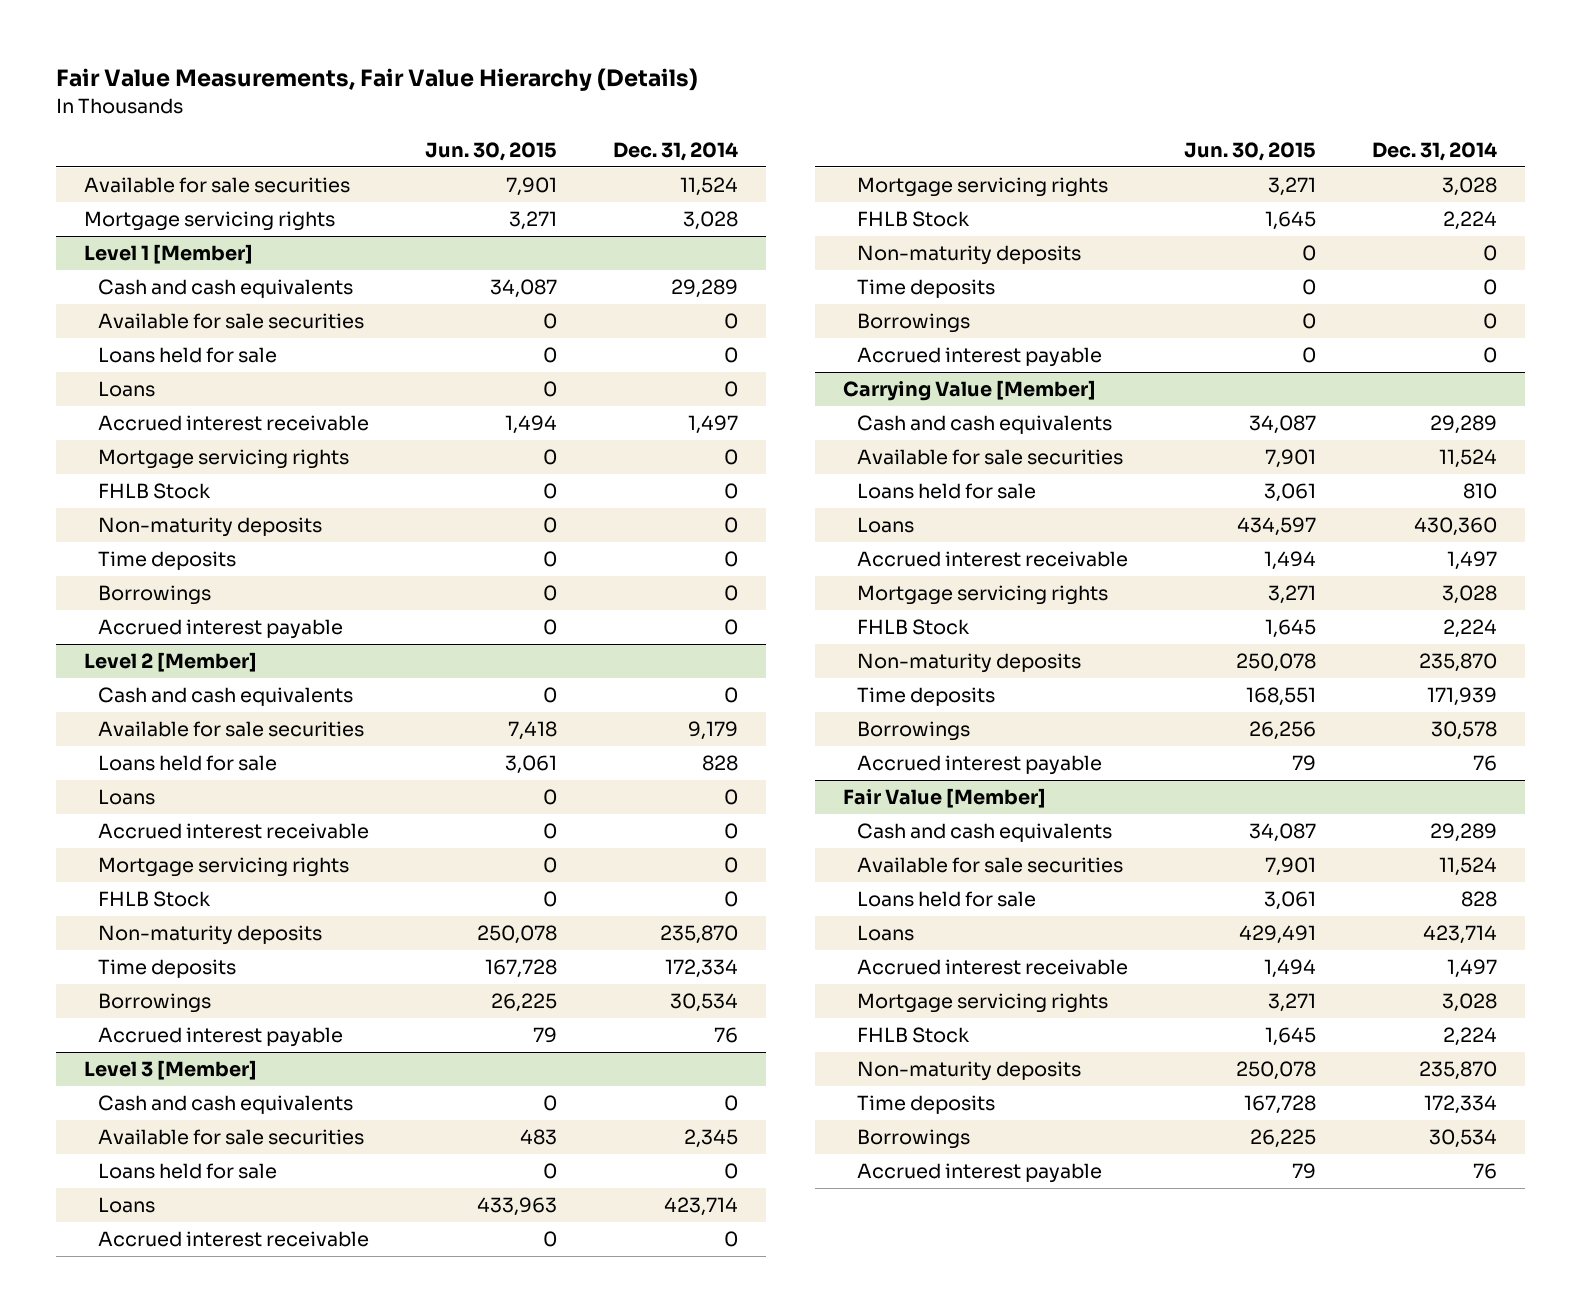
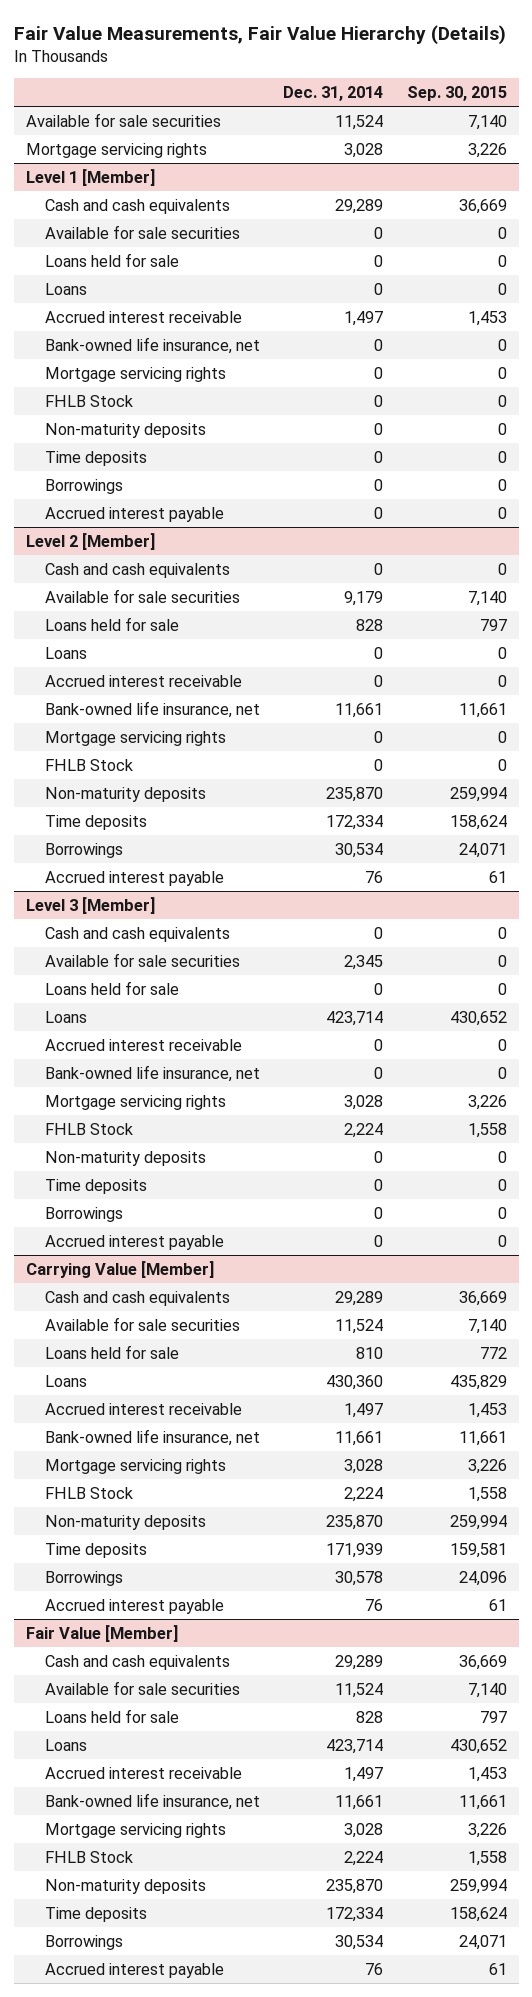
- | Jun. 30, 2015 | Dec. 31, 2014
+ | Dec. 31, 2014 | Sep. 30, 2015
@ Level 1 [Member]
+ Bank-owned life insurance, net | 0 | 0
@ Level 2 [Member]
+ Bank-owned life insurance, net | 11,661 | 11,661
@ Level 3 [Member]
+ Bank-owned life insurance, net | 0 | 0
@ Carrying Value [Member]
+ Bank-owned life insurance, net | 11,661 | 11,661
@ Fair Value [Member]
+ Bank-owned life insurance, net | 11,661 | 11,661

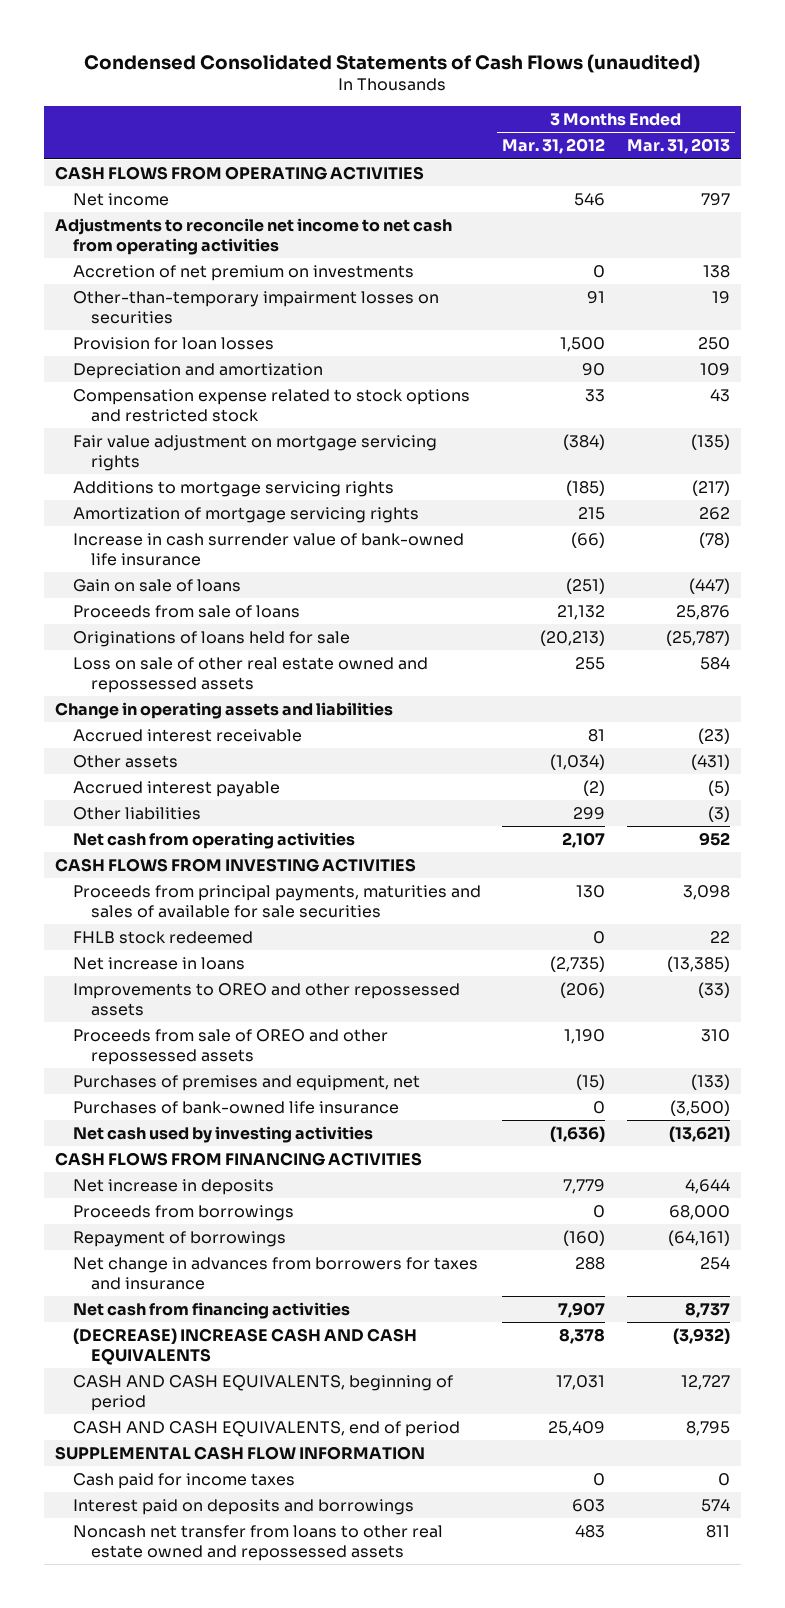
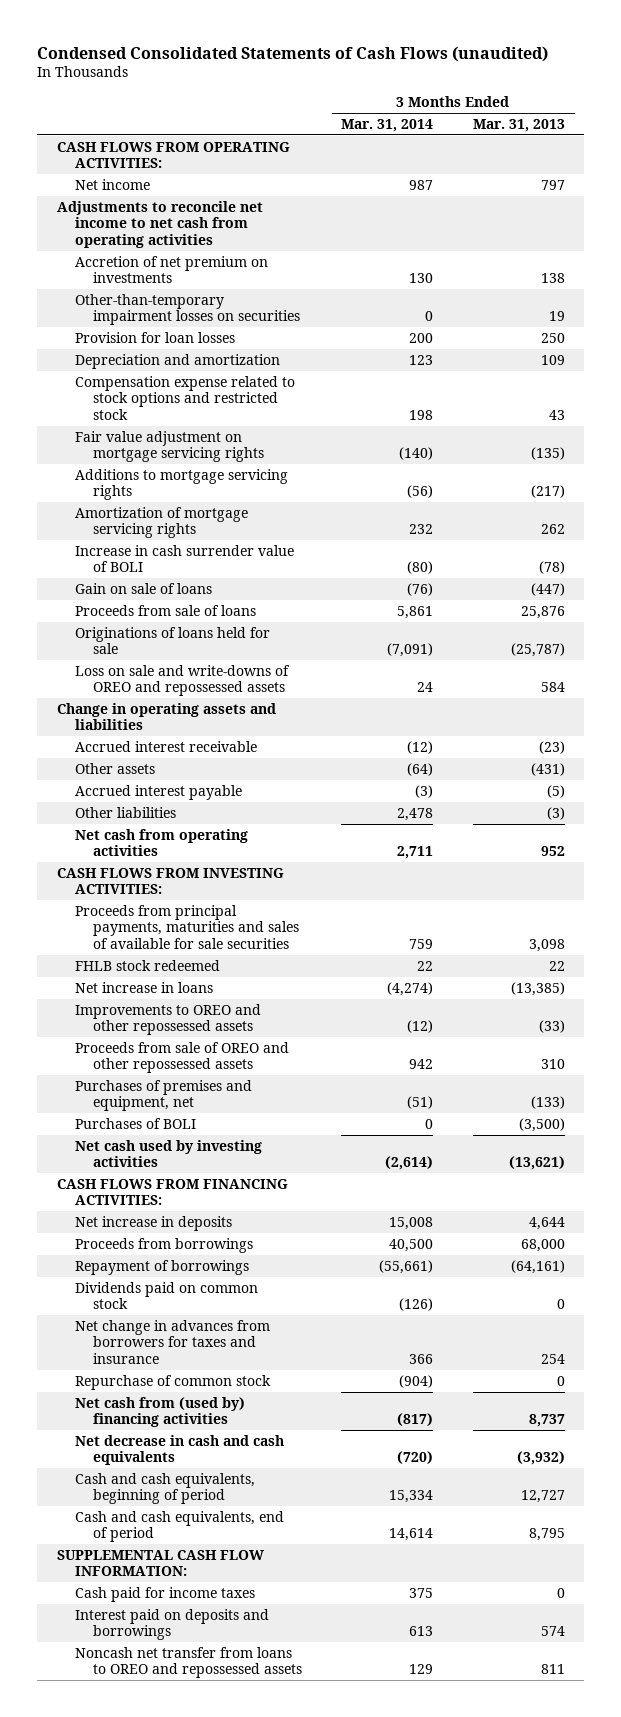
- | 3 Months Ended Mar. 31, 2012 | 3 Months Ended Mar. 31, 2013
+ | 3 Months Ended Mar. 31, 2014 | 3 Months Ended Mar. 31, 2013
- CASH FLOWS FROM OPERATING ACTIVITIES
+ CASH FLOWS FROM OPERATING ACTIVITIES:
- Increase in cash surrender value of bank-owned life insurance | (66) | (78)
+ Increase in cash surrender value of BOLI | (80) | (78)
- Loss on sale of other real estate owned and repossessed assets | 255 | 584
+ Loss on sale and write-downs of OREO and repossessed assets | 24 | 584
- CASH FLOWS FROM INVESTING ACTIVITIES
+ CASH FLOWS FROM INVESTING ACTIVITIES:
- Purchases of bank-owned life insurance | 0 | (3,500)
+ Purchases of BOLI | 0 | (3,500)
- CASH FLOWS FROM FINANCING ACTIVITIES
+ CASH FLOWS FROM FINANCING ACTIVITIES:
+ Dividends paid on common stock | (126) | 0
- Net cash from financing activities | 7,907 | 8,737
- (DECREASE) INCREASE CASH AND CASH EQUIVALENTS | 8,378 | (3,932)
- CASH AND CASH EQUIVALENTS, beginning of period | 17,031 | 12,727
- CASH AND CASH EQUIVALENTS, end of period | 25,409 | 8,795
- SUPPLEMENTAL CASH FLOW INFORMATION
+ Repurchase of common stock | (904) | 0
+ Net cash from (used by) financing activities | (817) | 8,737
+ Net decrease in cash and cash equivalents | (720) | (3,932)
+ Cash and cash equivalents, beginning of period | 15,334 | 12,727
+ Cash and cash equivalents, end of period | 14,614 | 8,795
+ SUPPLEMENTAL CASH FLOW INFORMATION:
- Noncash net transfer from loans to other real estate owned and repossessed assets | 483 | 811
+ Noncash net transfer from loans to OREO and repossessed assets | 129 | 811

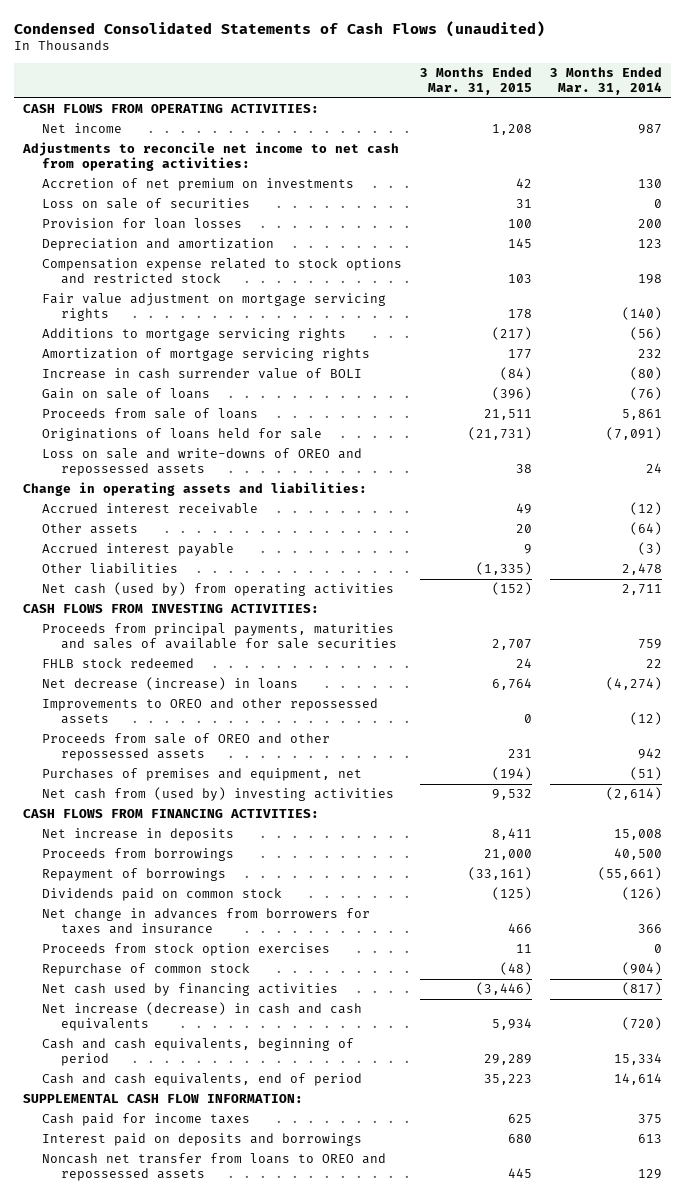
- | 3 Months Ended Mar. 31, 2014 | 3 Months Ended Mar. 31, 2013
+ | 3 Months Ended Mar. 31, 2015 | 3 Months Ended Mar. 31, 2014
- Adjustments to reconcile net income to net cash from operating activities
+ Adjustments to reconcile net income to net cash from operating activities:
- Other-than-temporary impairment losses on securities | 0 | 19
+ Loss on sale of securities | 31 | 0
- Change in operating assets and liabilities
+ Change in operating assets and liabilities:
- Net cash from operating activities | 2,711 | 952
+ Net cash (used by) from operating activities | (152) | 2,711
- Net increase in loans | (4,274) | (13,385)
+ Net decrease (increase) in loans | 6,764 | (4,274)
- Purchases of BOLI | 0 | (3,500)
- Net cash used by investing activities | (2,614) | (13,621)
+ Net cash from (used by) investing activities | 9,532 | (2,614)
+ Proceeds from stock option exercises | 11 | 0
- Net cash from (used by) financing activities | (817) | 8,737
- Net decrease in cash and cash equivalents | (720) | (3,932)
+ Net cash used by financing activities | (3,446) | (817)
+ Net increase (decrease) in cash and cash equivalents | 5,934 | (720)

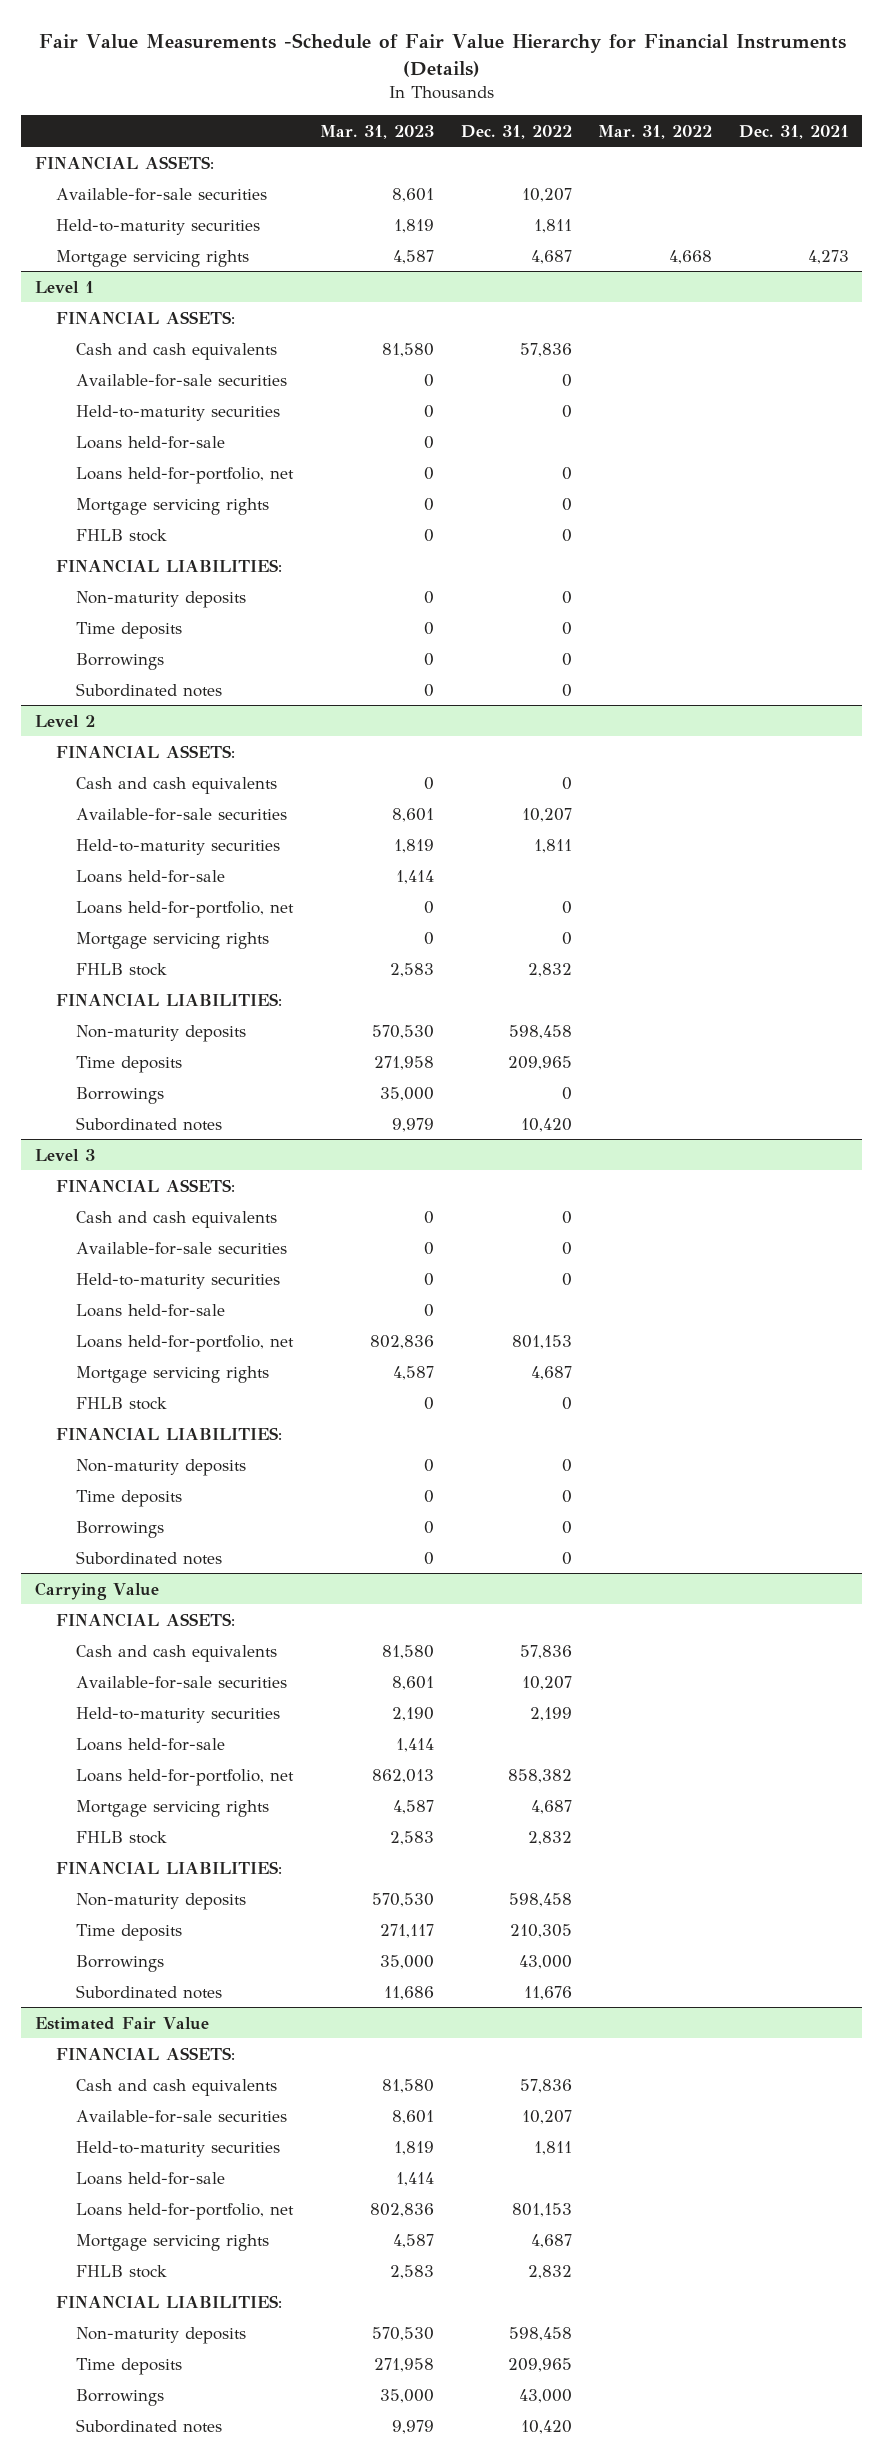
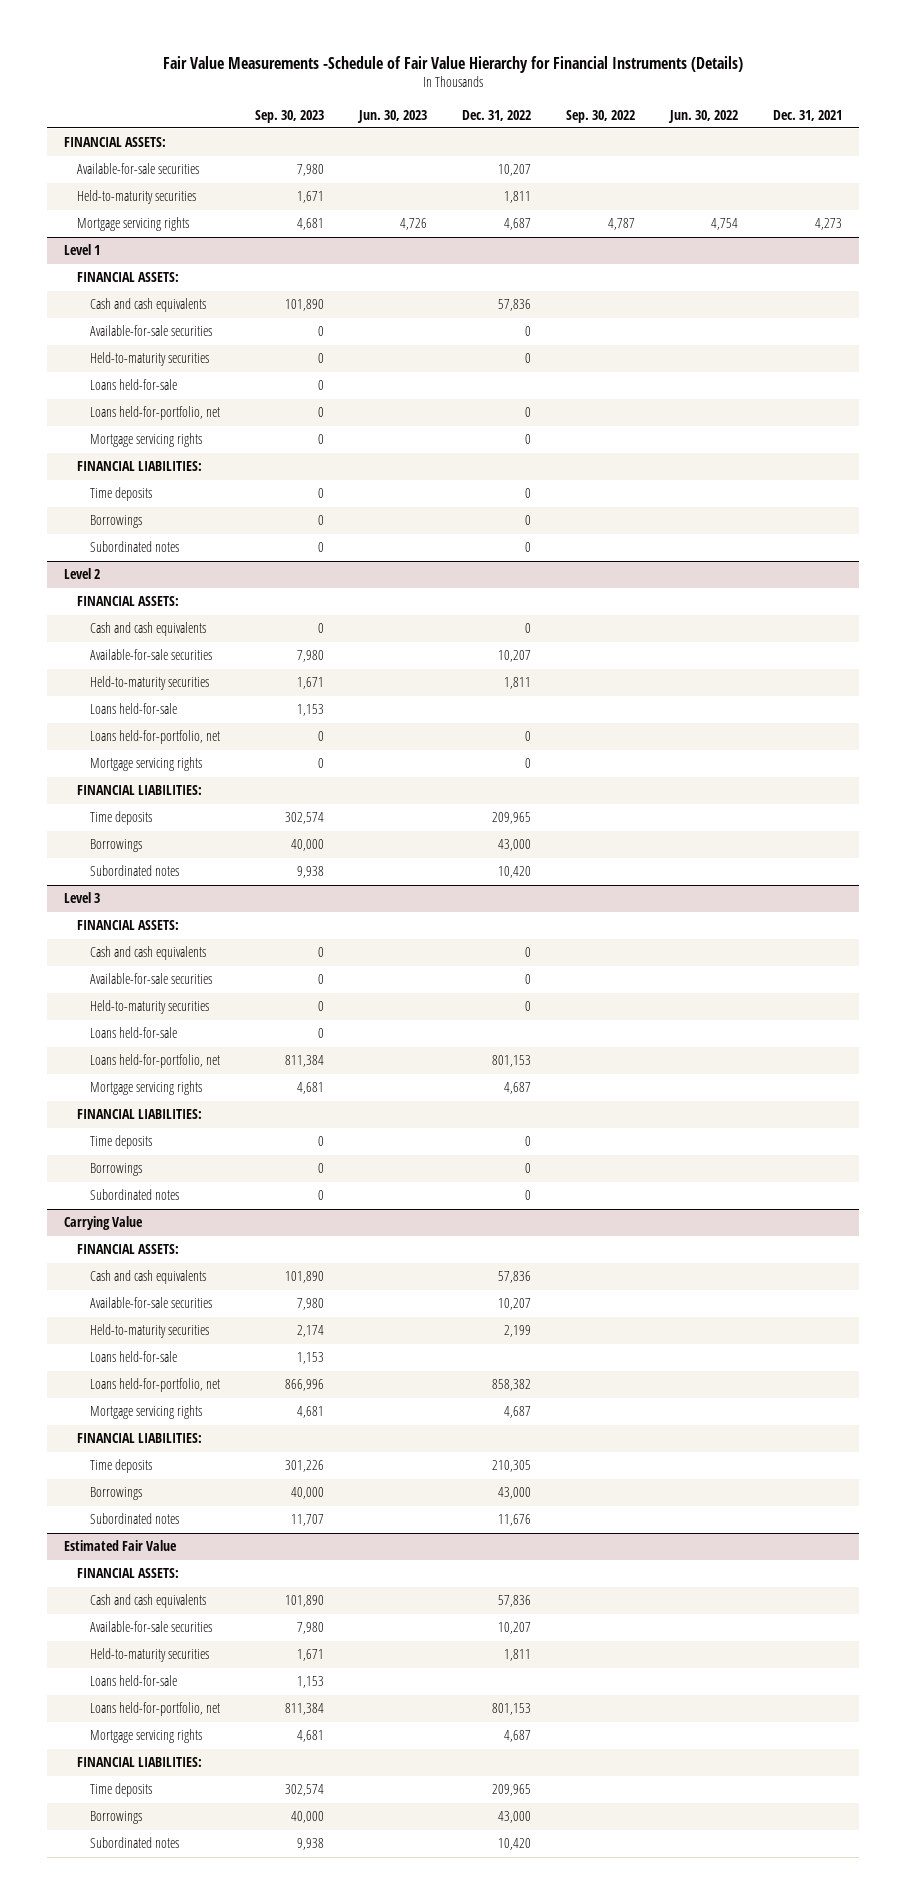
- | Mar. 31, 2023 | Dec. 31, 2022 | Mar. 31, 2022 | Dec. 31, 2021
+ | Sep. 30, 2023 | Jun. 30, 2023 | Dec. 31, 2022 | Sep. 30, 2022 | Jun. 30, 2022 | Dec. 31, 2021
@ Level 1
- FHLB stock | 0 | 0 | |
- Non-maturity deposits | 0 | 0 | |
@ Level 2
- FHLB stock | 2,583 | 2,832 | |
- Non-maturity deposits | 570,530 | 598,458 | |
- Borrowings | 35,000 | 0 | |
+ Borrowings | 40,000 | | 43,000 | | |
@ Level 3
- FHLB stock | 0 | 0 | |
- Non-maturity deposits | 0 | 0 | |
@ Carrying Value
- FHLB stock | 2,583 | 2,832 | |
- Non-maturity deposits | 570,530 | 598,458 | |
@ Estimated Fair Value
- FHLB stock | 2,583 | 2,832 | |
- Non-maturity deposits | 570,530 | 598,458 | |

